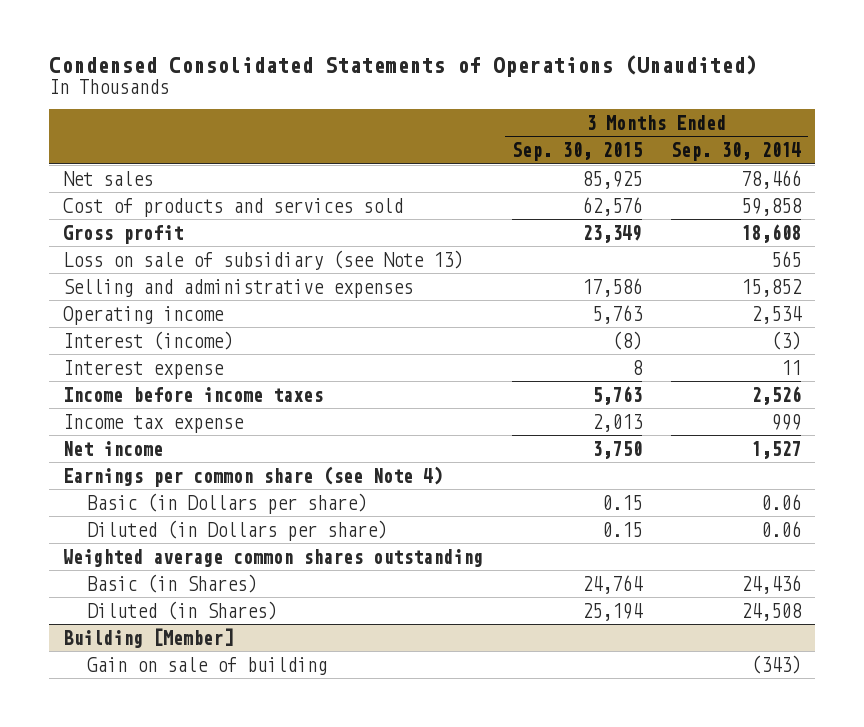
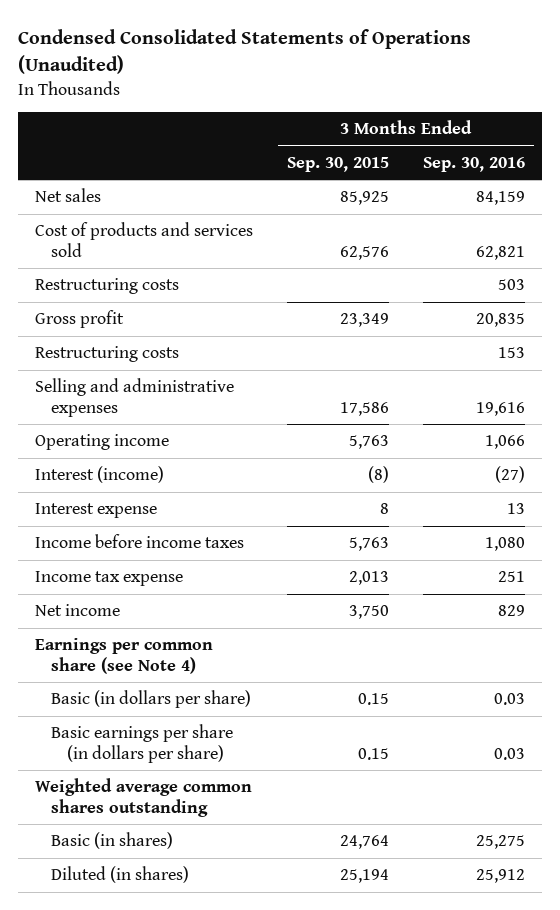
- | 3 Months Ended Sep. 30, 2015 | 3 Months Ended Sep. 30, 2014
+ | 3 Months Ended Sep. 30, 2015 | 3 Months Ended Sep. 30, 2016
+ Restructuring costs | | 503
- Loss on sale of subsidiary (see Note 13) | | 565
+ Restructuring costs | | 153
- Basic (in Dollars per share) | 0.15 | 0.06
- Diluted (in Dollars per share) | 0.15 | 0.06
+ Basic (in dollars per share) | 0.15 | 0.03
+ Basic earnings per share (in dollars per share) | 0.15 | 0.03
- Basic (in Shares) | 24,764 | 24,436
- Diluted (in Shares) | 25,194 | 24,508
- Building [Member]
- Gain on sale of building | | (343)
+ Basic (in shares) | 24,764 | 25,275
+ Diluted (in shares) | 25,194 | 25,912

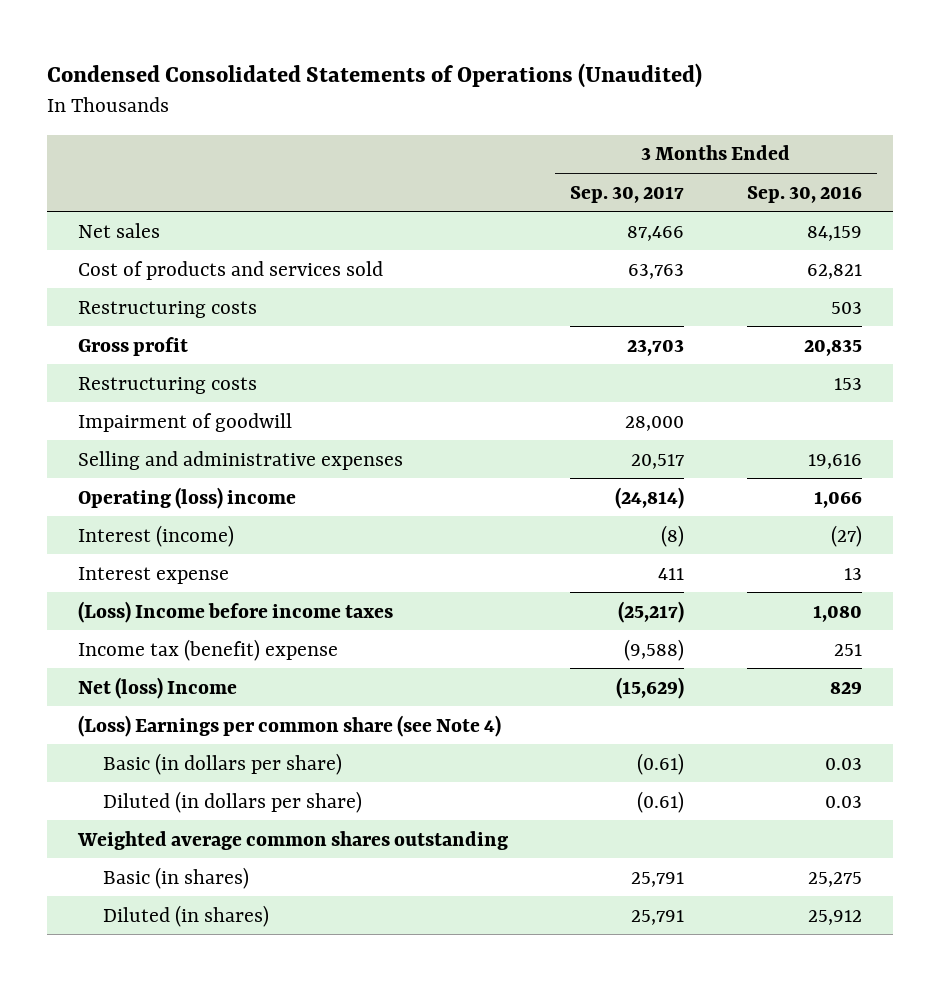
- | 3 Months Ended Sep. 30, 2015 | 3 Months Ended Sep. 30, 2016
+ | 3 Months Ended Sep. 30, 2017 | 3 Months Ended Sep. 30, 2016
+ Impairment of goodwill | 28,000 |
- Operating income | 5,763 | 1,066
+ Operating (loss) income | (24,814) | 1,066
- Income before income taxes | 5,763 | 1,080
- Income tax expense | 2,013 | 251
- Net income | 3,750 | 829
- Earnings per common share (see Note 4)
+ (Loss) Income before income taxes | (25,217) | 1,080
+ Income tax (benefit) expense | (9,588) | 251
+ Net (loss) Income | (15,629) | 829
+ (Loss) Earnings per common share (see Note 4)
- Basic earnings per share (in dollars per share) | 0.15 | 0.03
+ Diluted (in dollars per share) | (0.61) | 0.03

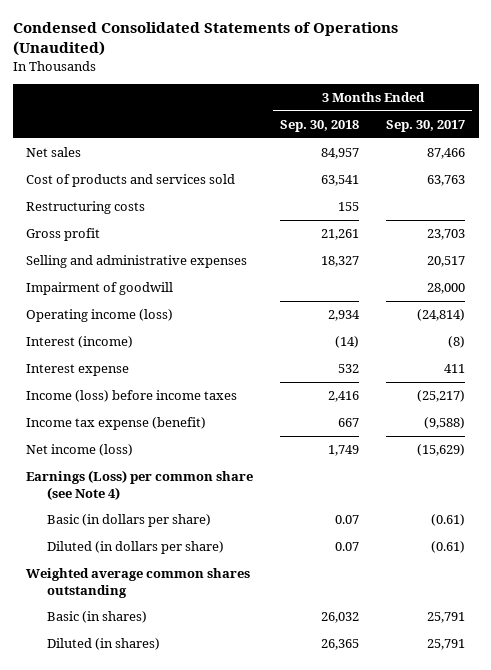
- | 3 Months Ended Sep. 30, 2017 | 3 Months Ended Sep. 30, 2016
+ | 3 Months Ended Sep. 30, 2018 | 3 Months Ended Sep. 30, 2017
- Restructuring costs | | 153
- Operating (loss) income | (24,814) | 1,066
moved down: Impairment of goodwill | | 28,000
+ Operating income (loss) | 2,934 | (24,814)
- (Loss) Income before income taxes | (25,217) | 1,080
- Income tax (benefit) expense | (9,588) | 251
- Net (loss) Income | (15,629) | 829
- (Loss) Earnings per common share (see Note 4)
+ Income (loss) before income taxes | 2,416 | (25,217)
+ Income tax expense (benefit) | 667 | (9,588)
+ Net income (loss) | 1,749 | (15,629)
+ Earnings (Loss) per common share (see Note 4)

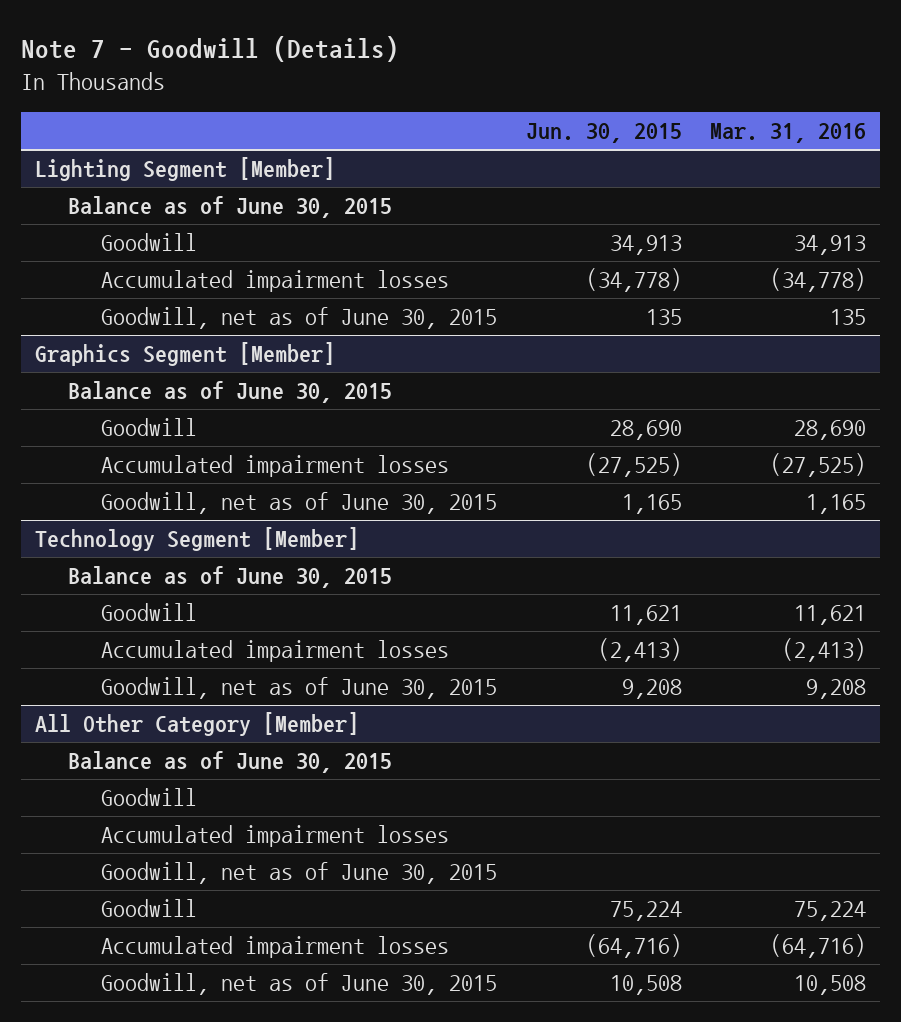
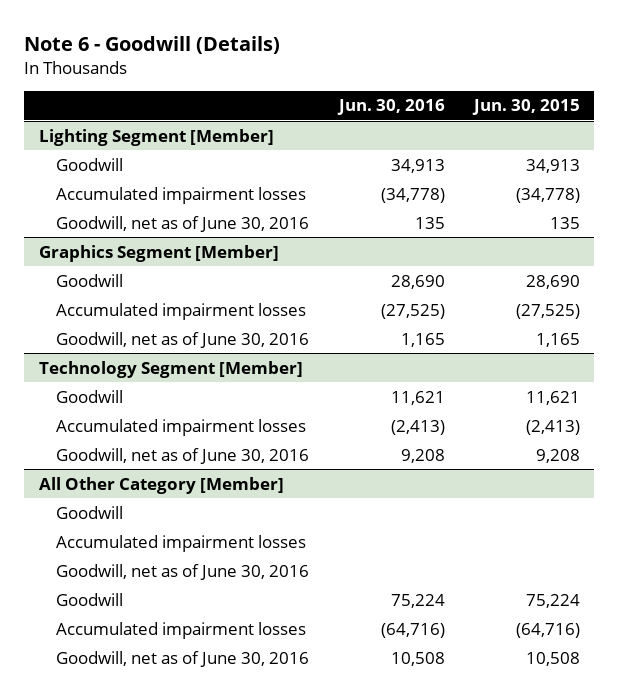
- Note 7 - Goodwill (Details)
+ Note 6 - Goodwill (Details)
- | Jun. 30, 2015 | Mar. 31, 2016
+ | Jun. 30, 2016 | Jun. 30, 2015
@ Lighting Segment [Member]
- Balance as of June 30, 2015
- Goodwill, net as of June 30, 2015 | 135 | 135
+ Goodwill, net as of June 30, 2016 | 135 | 135
@ Graphics Segment [Member]
- Balance as of June 30, 2015
- Goodwill, net as of June 30, 2015 | 1,165 | 1,165
+ Goodwill, net as of June 30, 2016 | 1,165 | 1,165
@ Technology Segment [Member]
- Balance as of June 30, 2015
- Goodwill, net as of June 30, 2015 | 9,208 | 9,208
+ Goodwill, net as of June 30, 2016 | 9,208 | 9,208
@ All Other Category [Member]
- Balance as of June 30, 2015
- Goodwill, net as of June 30, 2015
+ Goodwill, net as of June 30, 2016
- Goodwill, net as of June 30, 2015 | 10,508 | 10,508
+ Goodwill, net as of June 30, 2016 | 10,508 | 10,508

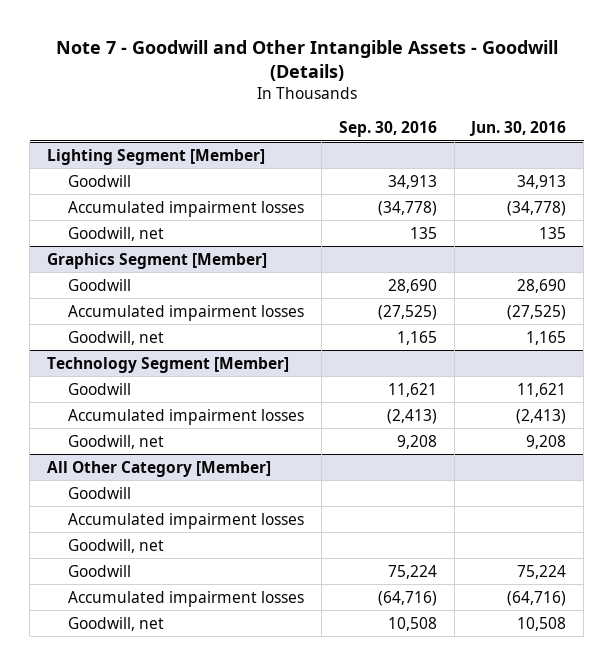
- Note 6 - Goodwill (Details)
+ Note 7 - Goodwill and Other Intangible Assets - Goodwill (Details)
- | Jun. 30, 2016 | Jun. 30, 2015
+ | Sep. 30, 2016 | Jun. 30, 2016
@ Lighting Segment [Member]
- Goodwill, net as of June 30, 2016 | 135 | 135
+ Goodwill, net | 135 | 135
@ Graphics Segment [Member]
- Goodwill, net as of June 30, 2016 | 1,165 | 1,165
+ Goodwill, net | 1,165 | 1,165
@ Technology Segment [Member]
- Goodwill, net as of June 30, 2016 | 9,208 | 9,208
+ Goodwill, net | 9,208 | 9,208
@ All Other Category [Member]
- Goodwill, net as of June 30, 2016
+ Goodwill, net
- Goodwill, net as of June 30, 2016 | 10,508 | 10,508
+ Goodwill, net | 10,508 | 10,508

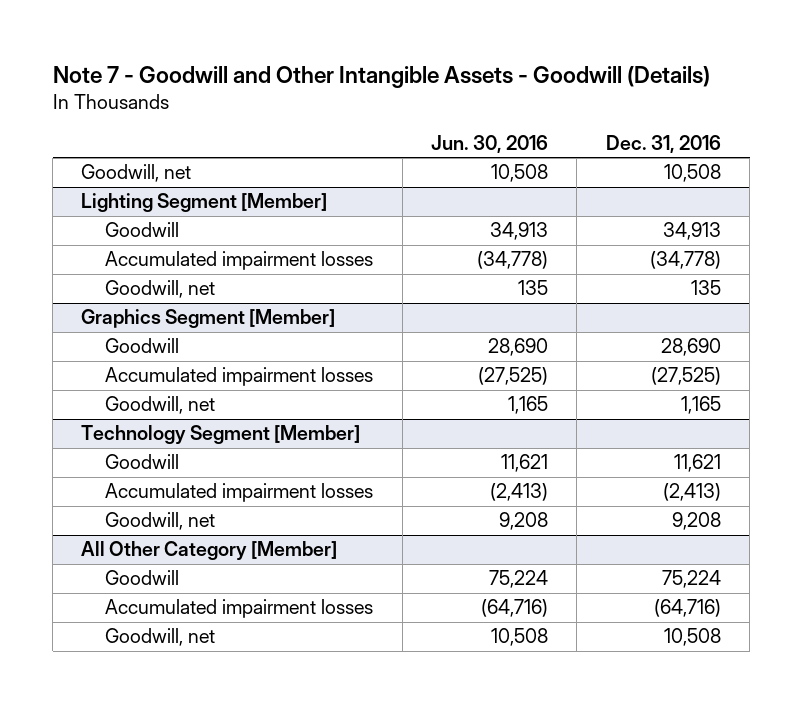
- | Sep. 30, 2016 | Jun. 30, 2016
+ | Jun. 30, 2016 | Dec. 31, 2016
+ Goodwill, net | 10,508 | 10,508
@ All Other Category [Member]
- Goodwill
- Accumulated impairment losses
- Goodwill, net

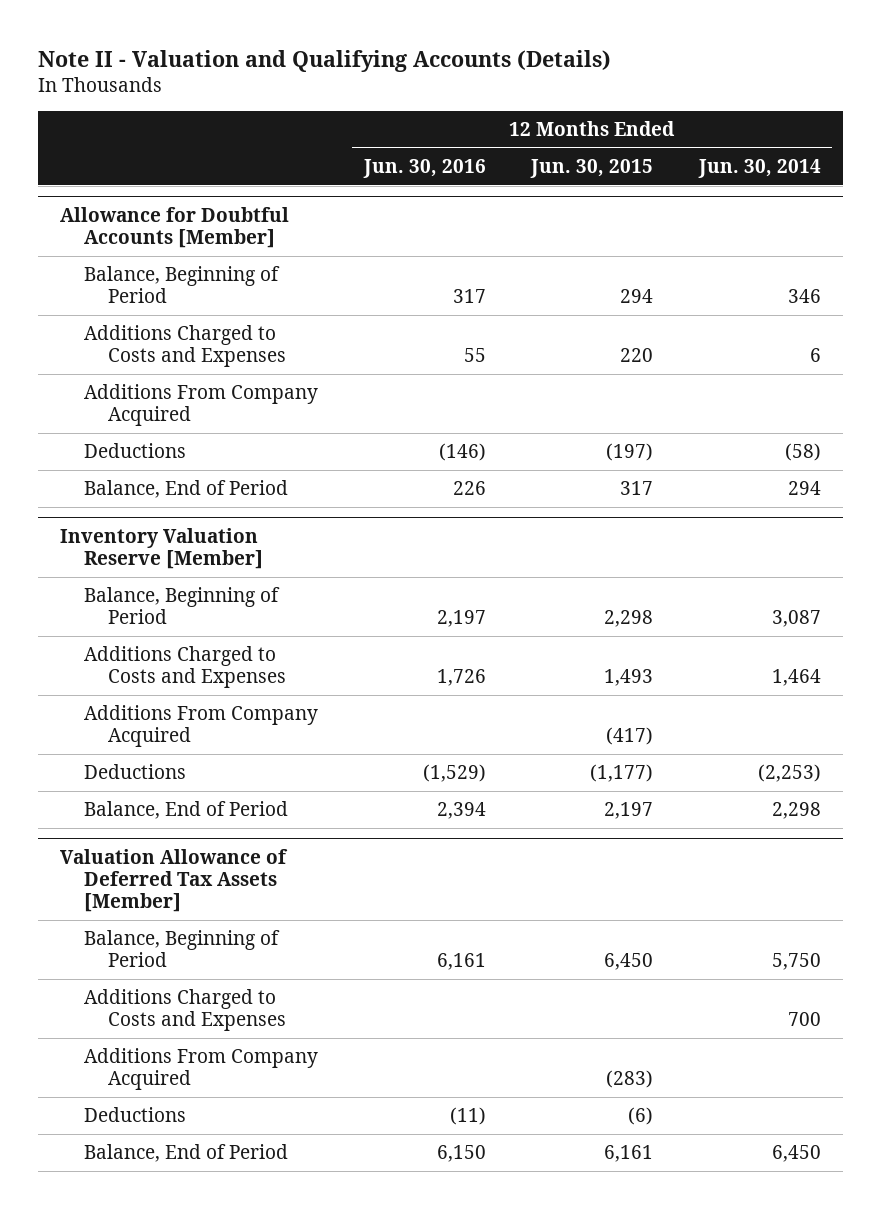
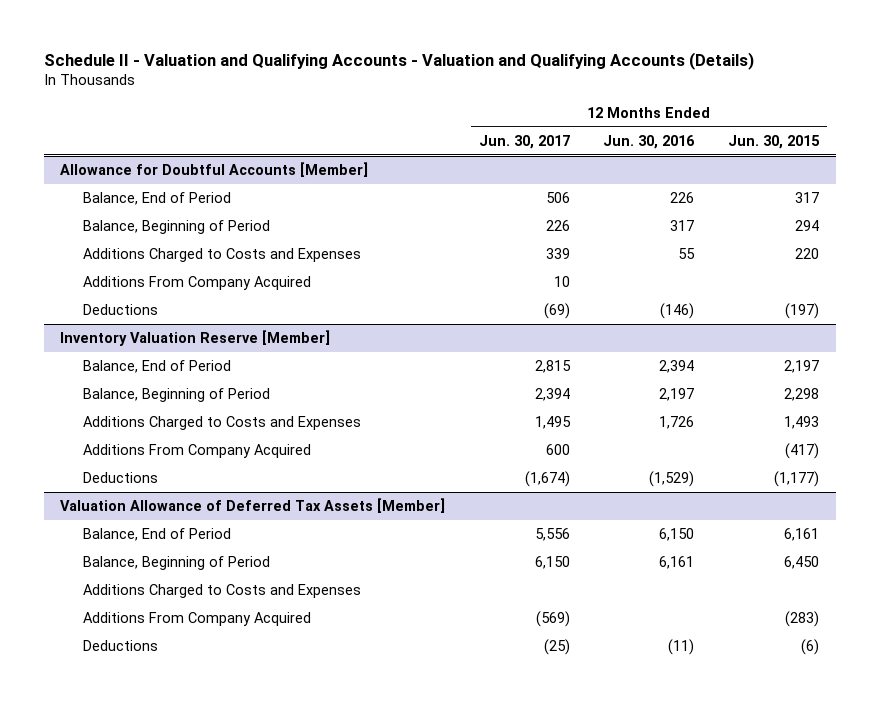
- Note II - Valuation and Qualifying Accounts (Details)
+ Schedule II - Valuation and Qualifying Accounts - Valuation and Qualifying Accounts (Details)
- | 12 Months Ended Jun. 30, 2016 | 12 Months Ended Jun. 30, 2015 | 12 Months Ended Jun. 30, 2014
+ | 12 Months Ended Jun. 30, 2017 | 12 Months Ended Jun. 30, 2016 | 12 Months Ended Jun. 30, 2015
@ Allowance for Doubtful Accounts [Member]
moved up: Balance, End of Period | 506 | 226 | 317
@ Inventory Valuation Reserve [Member]
moved up: Balance, End of Period | 2,815 | 2,394 | 2,197
@ Valuation Allowance of Deferred Tax Assets [Member]
moved up: Balance, End of Period | 5,556 | 6,150 | 6,161

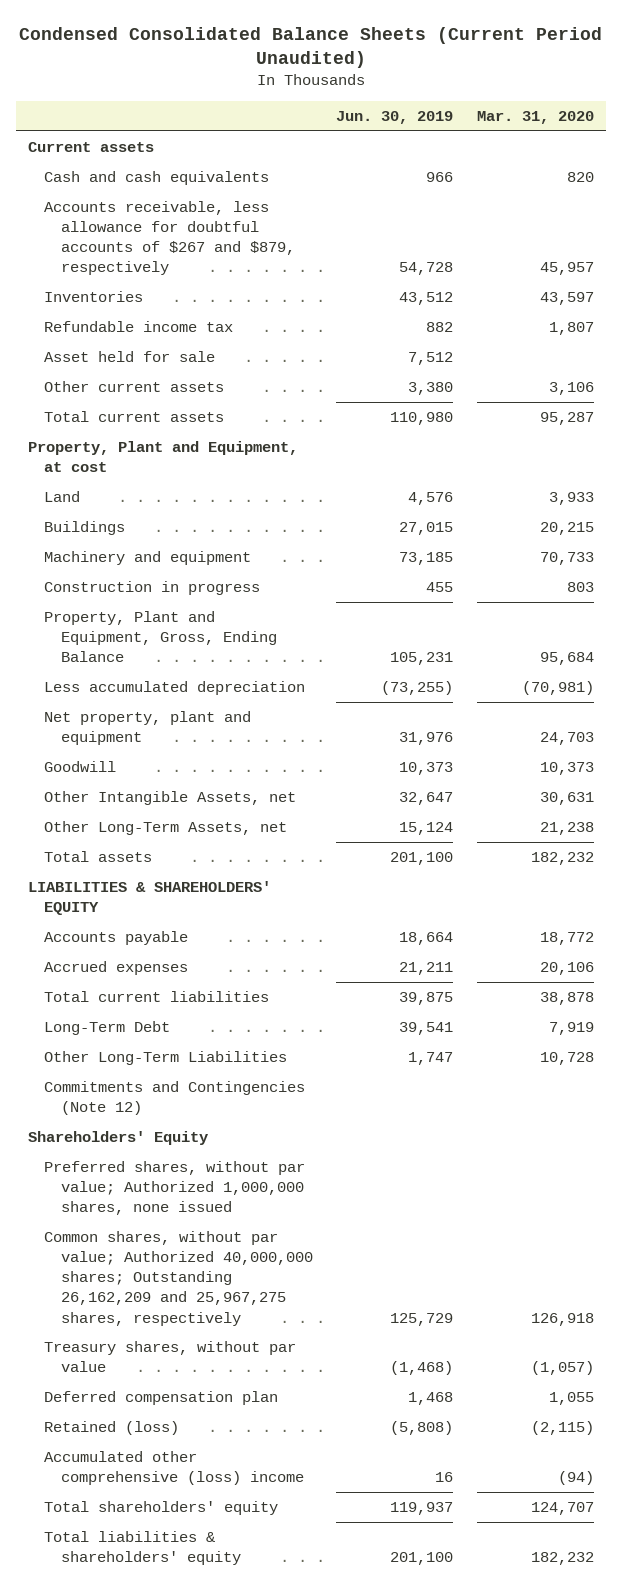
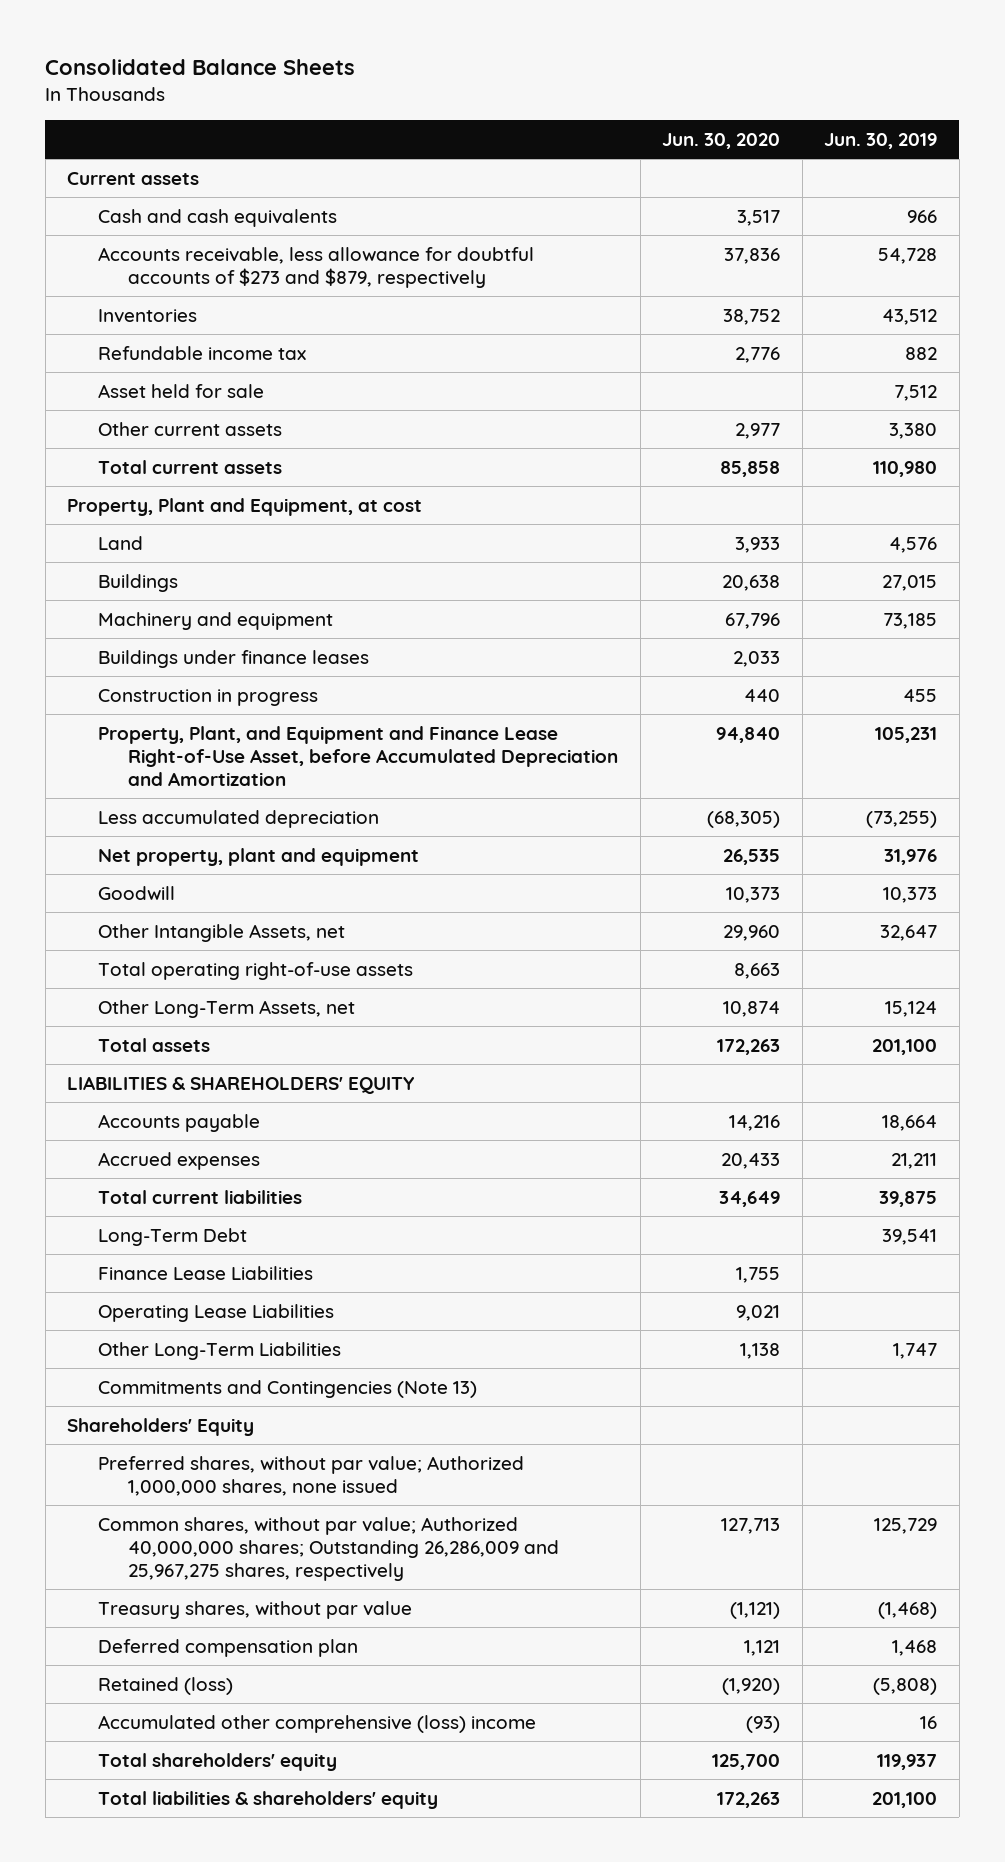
- Condensed Consolidated Balance Sheets (Current Period Unaudited)
+ Consolidated Balance Sheets
- | Jun. 30, 2019 | Mar. 31, 2020
+ | Jun. 30, 2020 | Jun. 30, 2019
- Accounts receivable, less allowance for doubtful accounts of $267 and $879, respectively | 54,728 | 45,957
+ Accounts receivable, less allowance for doubtful accounts of $273 and $879, respectively | 37,836 | 54,728
+ Buildings under finance leases | 2,033 |
- Property, Plant and Equipment, Gross, Ending Balance | 105,231 | 95,684
+ Property, Plant, and Equipment and Finance Lease Right-of-Use Asset, before Accumulated Depreciation and Amortization | 94,840 | 105,231
+ Total operating right-of-use assets | 8,663 |
+ Finance Lease Liabilities | 1,755 |
+ Operating Lease Liabilities | 9,021 |
- Commitments and Contingencies (Note 12)
+ Commitments and Contingencies (Note 13)
- Common shares, without par value; Authorized 40,000,000 shares; Outstanding 26,162,209 and 25,967,275 shares, respectively | 125,729 | 126,918
+ Common shares, without par value; Authorized 40,000,000 shares; Outstanding 26,286,009 and 25,967,275 shares, respectively | 127,713 | 125,729

